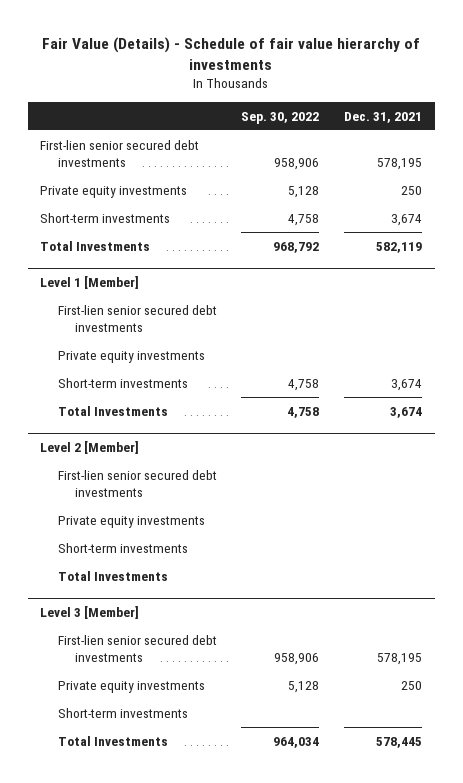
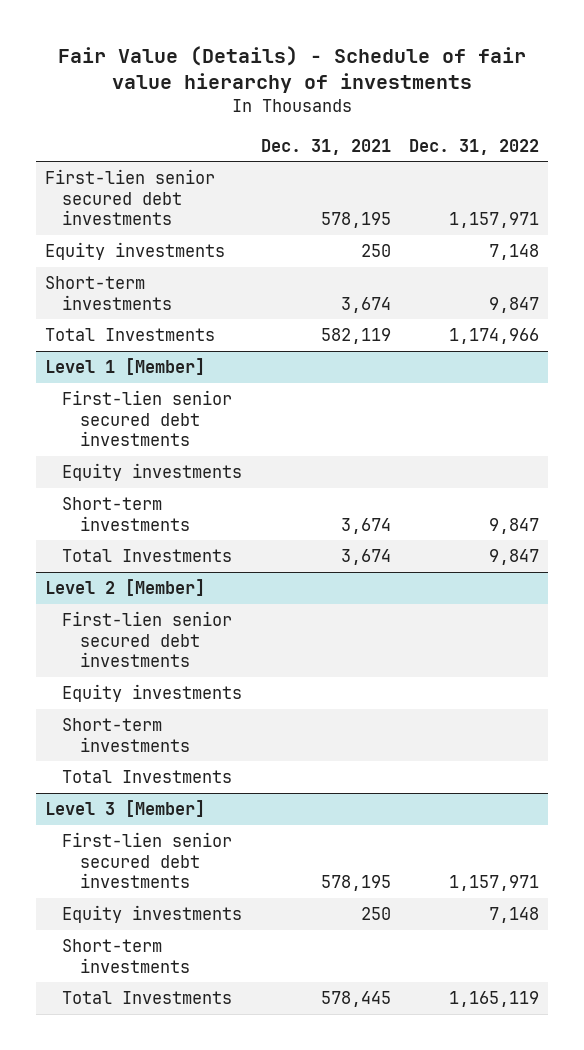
- | Sep. 30, 2022 | Dec. 31, 2021
+ | Dec. 31, 2021 | Dec. 31, 2022
- Private equity investments | 5,128 | 250
+ Equity investments | 250 | 7,148
@ Level 1 [Member]
- Private equity investments
+ Equity investments
@ Level 2 [Member]
- Private equity investments
+ Equity investments
@ Level 3 [Member]
- Private equity investments | 5,128 | 250
+ Equity investments | 250 | 7,148

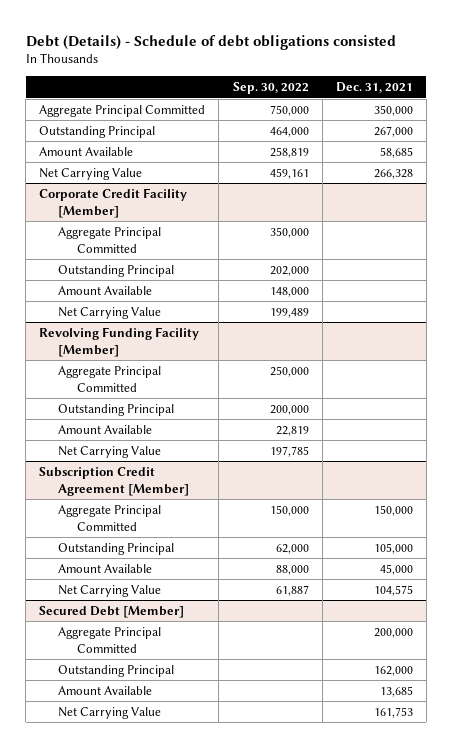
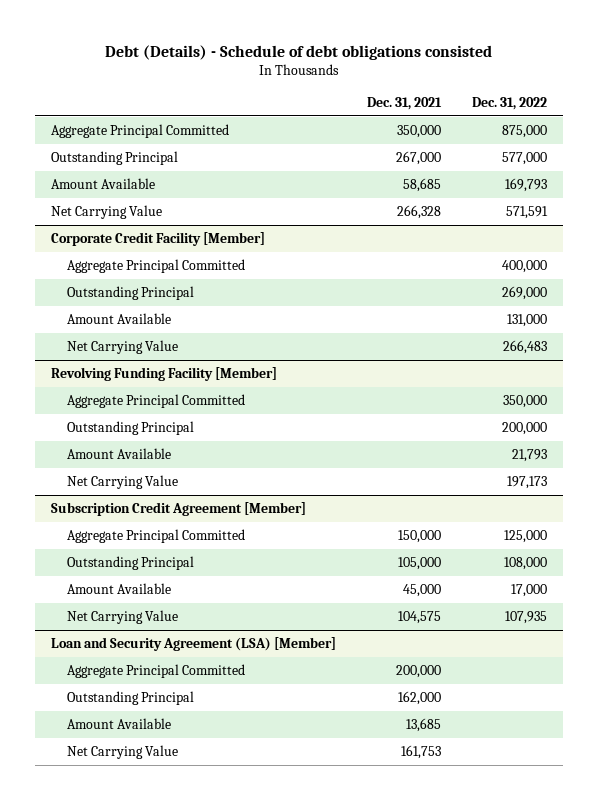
- | Sep. 30, 2022 | Dec. 31, 2021
+ | Dec. 31, 2021 | Dec. 31, 2022
- Secured Debt [Member]
+ Loan and Security Agreement (LSA) [Member]

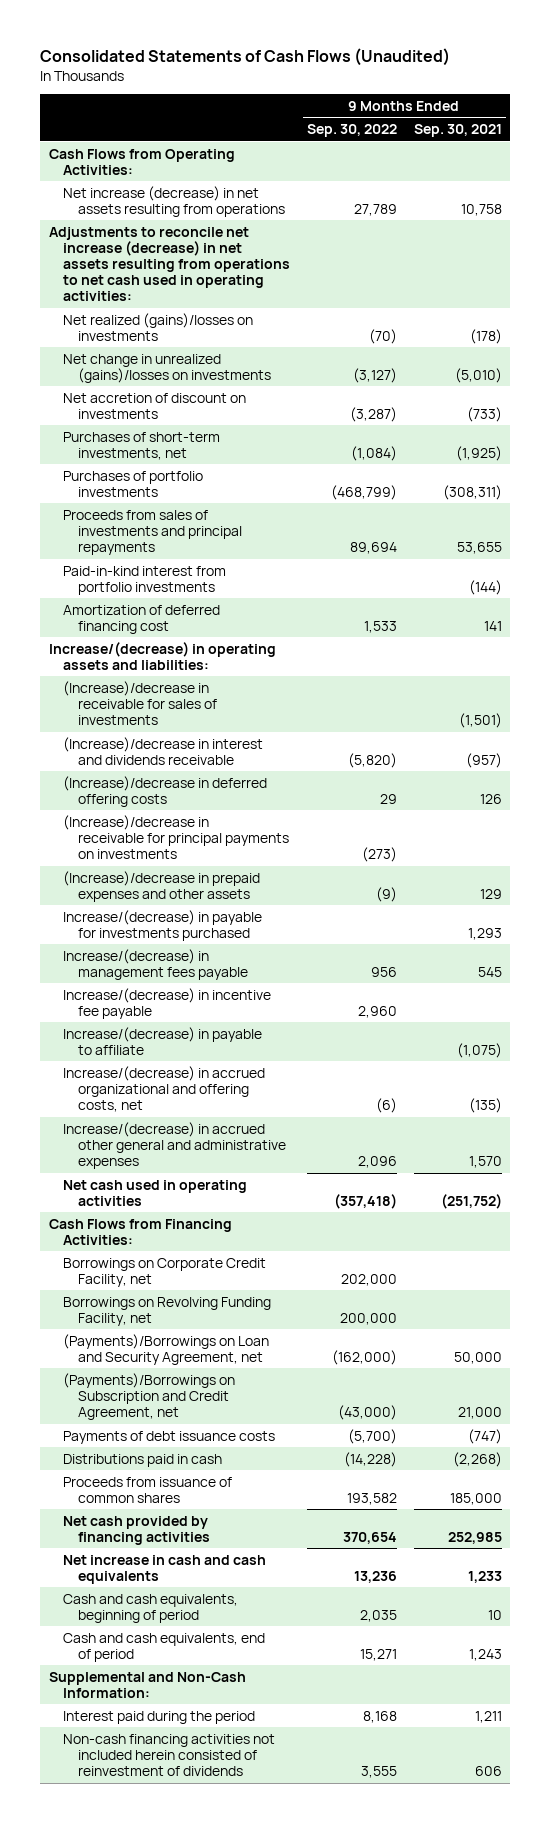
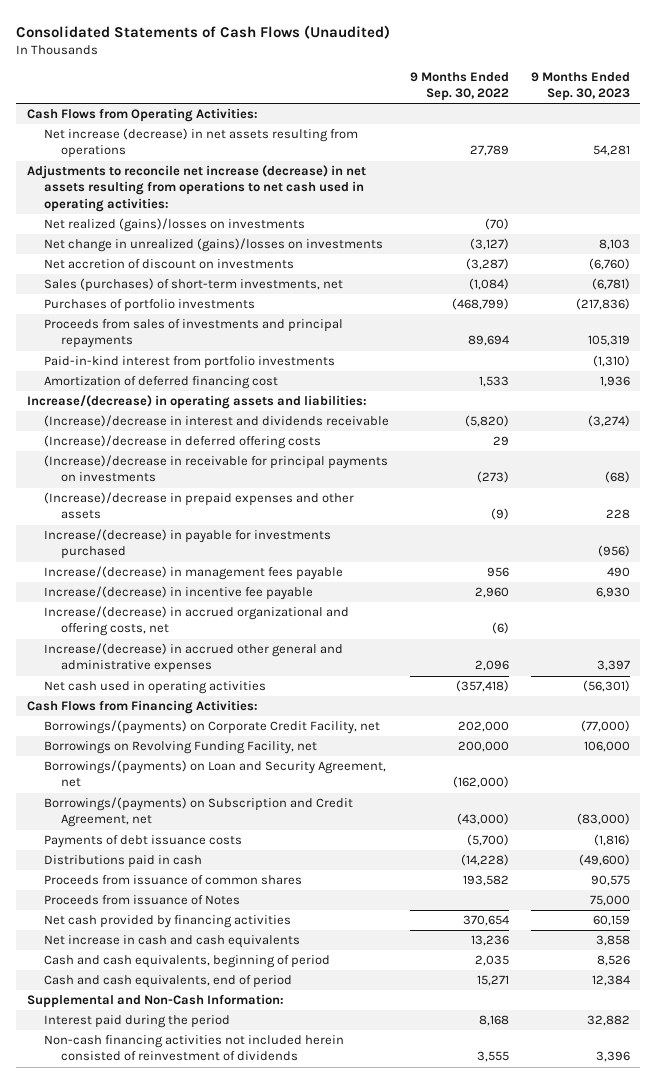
- | 9 Months Ended Sep. 30, 2022 | 9 Months Ended Sep. 30, 2021
+ | 9 Months Ended Sep. 30, 2022 | 9 Months Ended Sep. 30, 2023
- Purchases of short-term investments, net | (1,084) | (1,925)
+ Sales (purchases) of short-term investments, net | (1,084) | (6,781)
- (Increase)/decrease in receivable for sales of investments | | (1,501)
- Increase/(decrease) in payable to affiliate | | (1,075)
- Borrowings on Corporate Credit Facility, net | 202,000 |
+ Borrowings/(payments) on Corporate Credit Facility, net | 202,000 | (77,000)
- (Payments)/Borrowings on Loan and Security Agreement, net | (162,000) | 50,000
- (Payments)/Borrowings on Subscription and Credit Agreement, net | (43,000) | 21,000
+ Borrowings/(payments) on Loan and Security Agreement, net | (162,000) |
+ Borrowings/(payments) on Subscription and Credit Agreement, net | (43,000) | (83,000)
+ Proceeds from issuance of Notes | | 75,000

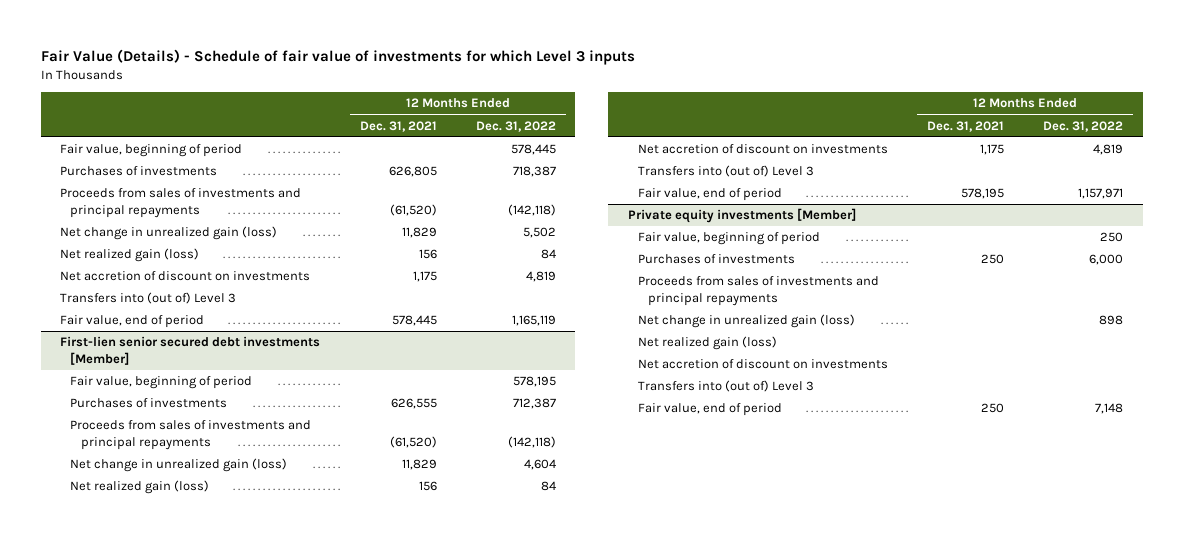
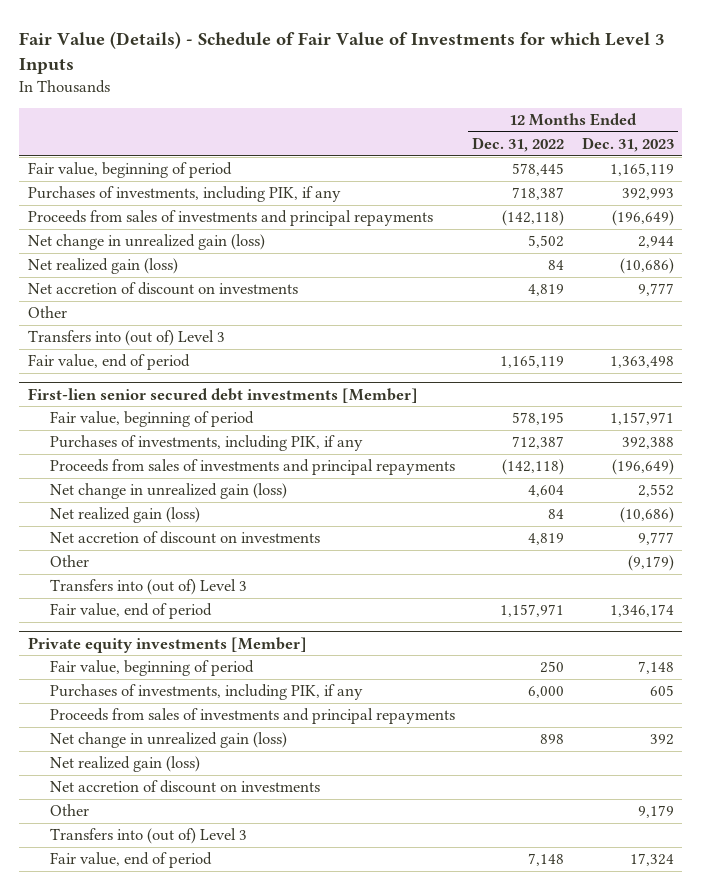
- Fair Value (Details) - Schedule of fair value of investments for which Level 3 inputs
+ Fair Value (Details) - Schedule of Fair Value of Investments for which Level 3 Inputs
- | 12 Months Ended Dec. 31, 2021 | 12 Months Ended Dec. 31, 2022
+ | 12 Months Ended Dec. 31, 2022 | 12 Months Ended Dec. 31, 2023
- Purchases of investments | 626,805 | 718,387
+ Purchases of investments, including PIK, if any | 718,387 | 392,993
+ Other
@ First-lien senior secured debt investments [Member]
- Purchases of investments | 626,555 | 712,387
+ Purchases of investments, including PIK, if any | 712,387 | 392,388
+ Other | | (9,179)
@ Private equity investments [Member]
- Purchases of investments | 250 | 6,000
+ Purchases of investments, including PIK, if any | 6,000 | 605
+ Other | | 9,179

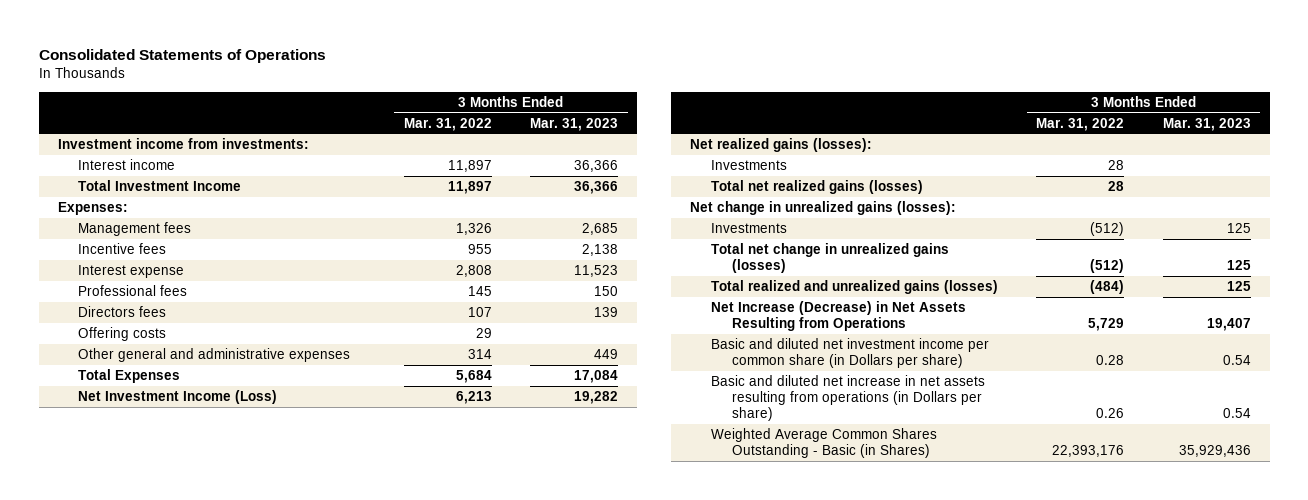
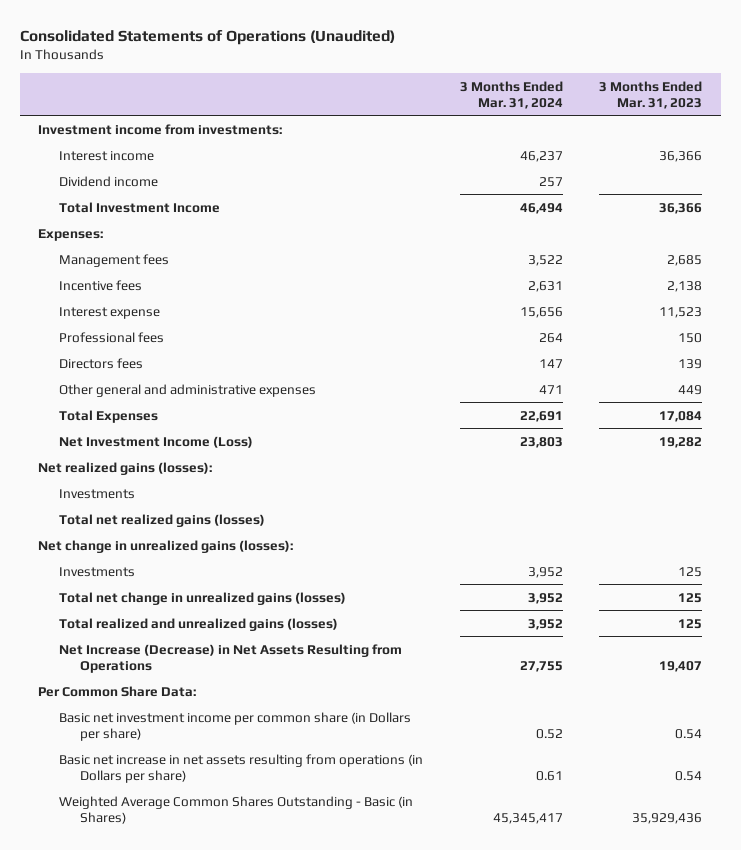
- Consolidated Statements of Operations
+ Consolidated Statements of Operations (Unaudited)
- | 3 Months Ended Mar. 31, 2022 | 3 Months Ended Mar. 31, 2023
+ | 3 Months Ended Mar. 31, 2024 | 3 Months Ended Mar. 31, 2023
+ Dividend income | 257 |
- Offering costs | 29 |
- Basic and diluted net investment income per common share (in Dollars per share) | 0.28 | 0.54
- Basic and diluted net increase in net assets resulting from operations (in Dollars per share) | 0.26 | 0.54
+ Per Common Share Data:
+ Basic net investment income per common share (in Dollars per share) | 0.52 | 0.54
+ Basic net increase in net assets resulting from operations (in Dollars per share) | 0.61 | 0.54

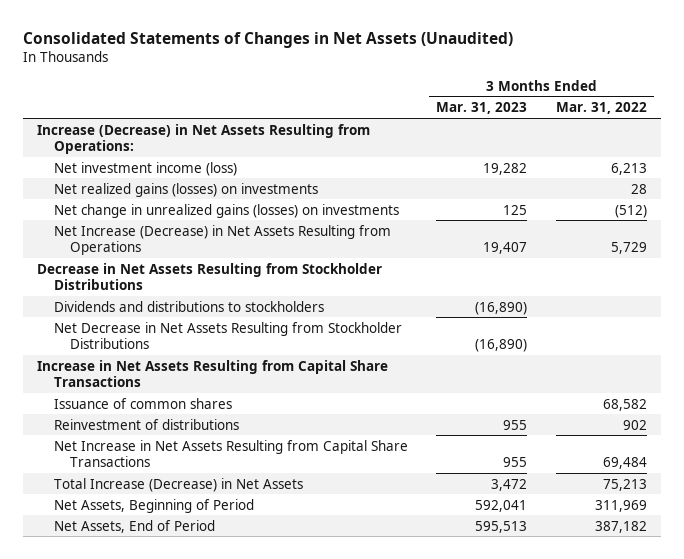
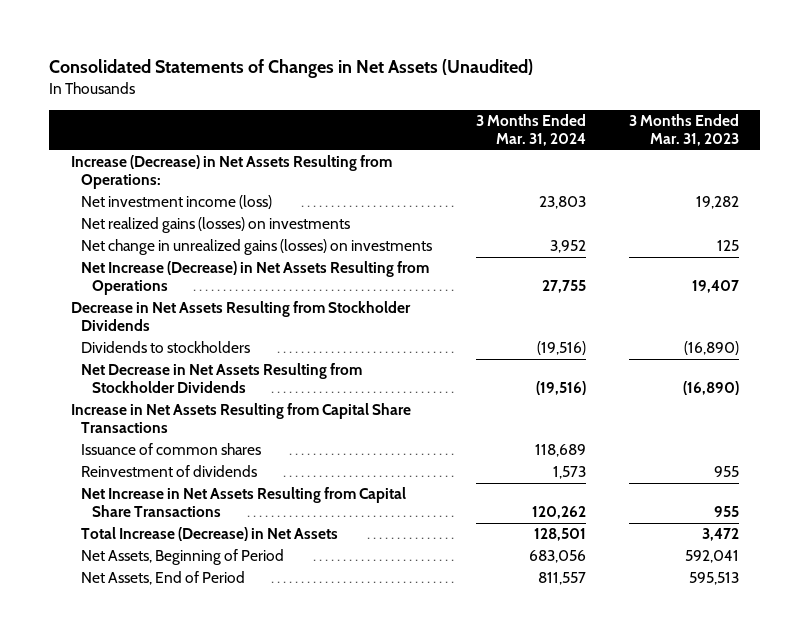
- | 3 Months Ended Mar. 31, 2023 | 3 Months Ended Mar. 31, 2022
+ | 3 Months Ended Mar. 31, 2024 | 3 Months Ended Mar. 31, 2023
- Decrease in Net Assets Resulting from Stockholder Distributions
- Dividends and distributions to stockholders | (16,890) |
- Net Decrease in Net Assets Resulting from Stockholder Distributions | (16,890) |
+ Decrease in Net Assets Resulting from Stockholder Dividends
+ Dividends to stockholders | (19,516) | (16,890)
+ Net Decrease in Net Assets Resulting from Stockholder Dividends | (19,516) | (16,890)
- Reinvestment of distributions | 955 | 902
+ Reinvestment of dividends | 1,573 | 955

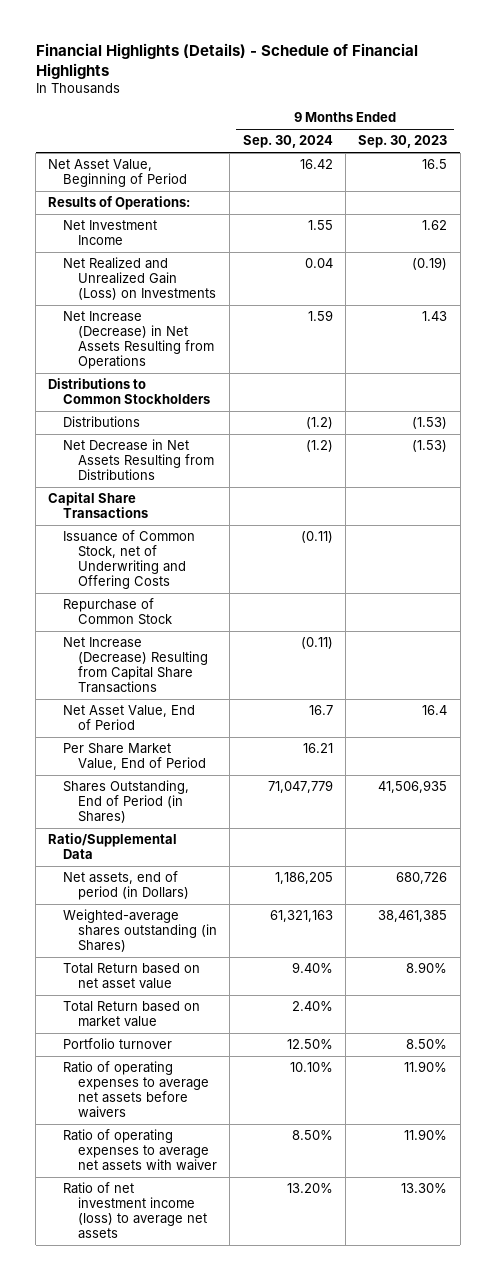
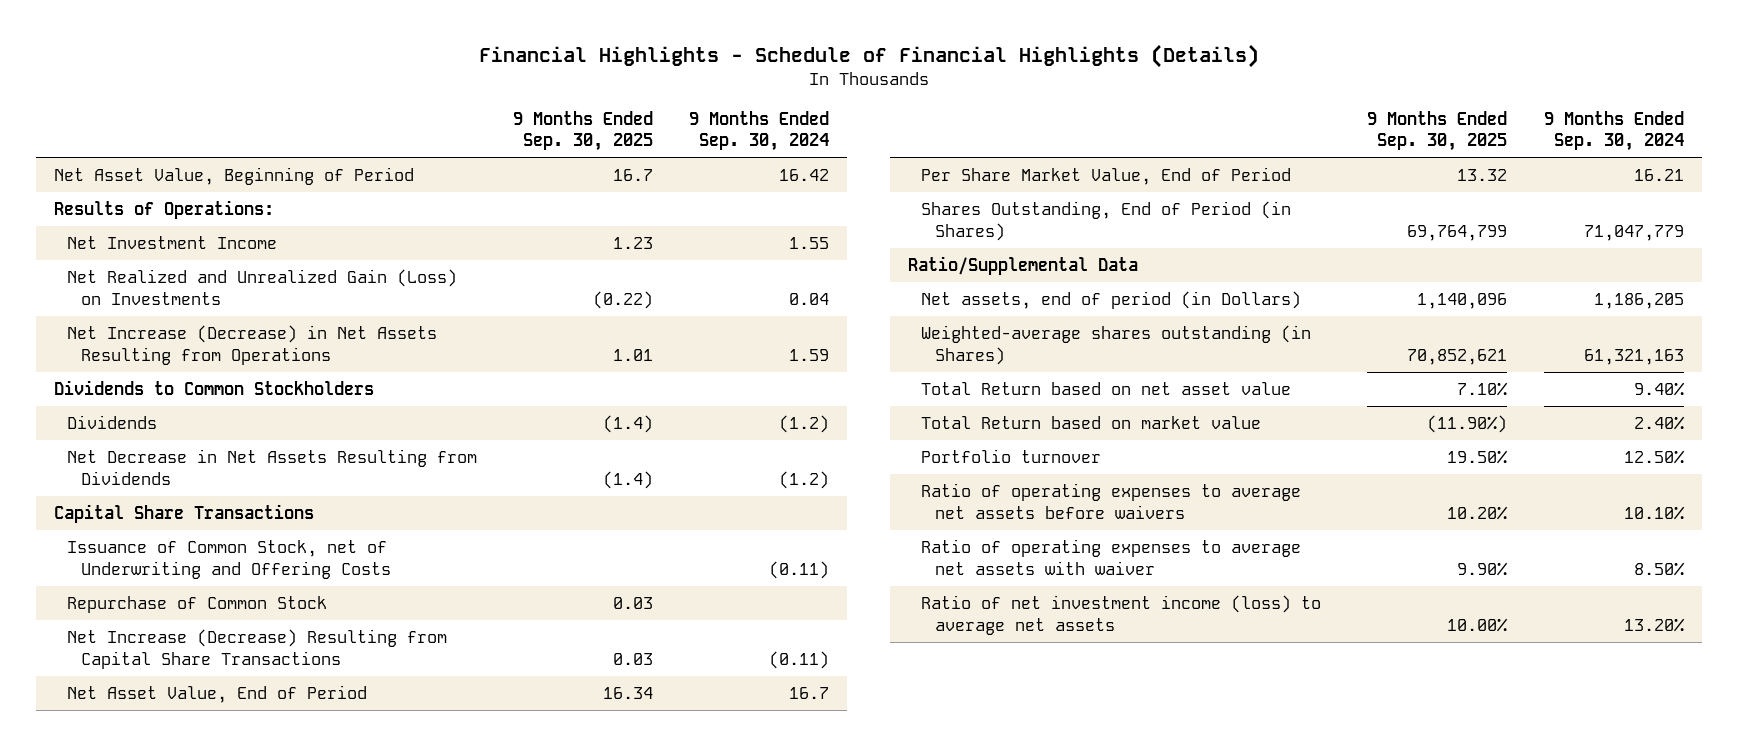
- Financial Highlights (Details) - Schedule of Financial Highlights
+ Financial Highlights - Schedule of Financial Highlights (Details)
- | 9 Months Ended Sep. 30, 2024 | 9 Months Ended Sep. 30, 2023
+ | 9 Months Ended Sep. 30, 2025 | 9 Months Ended Sep. 30, 2024
- Distributions to Common Stockholders
- Distributions | (1.2) | (1.53)
- Net Decrease in Net Assets Resulting from Distributions | (1.2) | (1.53)
+ Dividends to Common Stockholders
+ Dividends | (1.4) | (1.2)
+ Net Decrease in Net Assets Resulting from Dividends | (1.4) | (1.2)

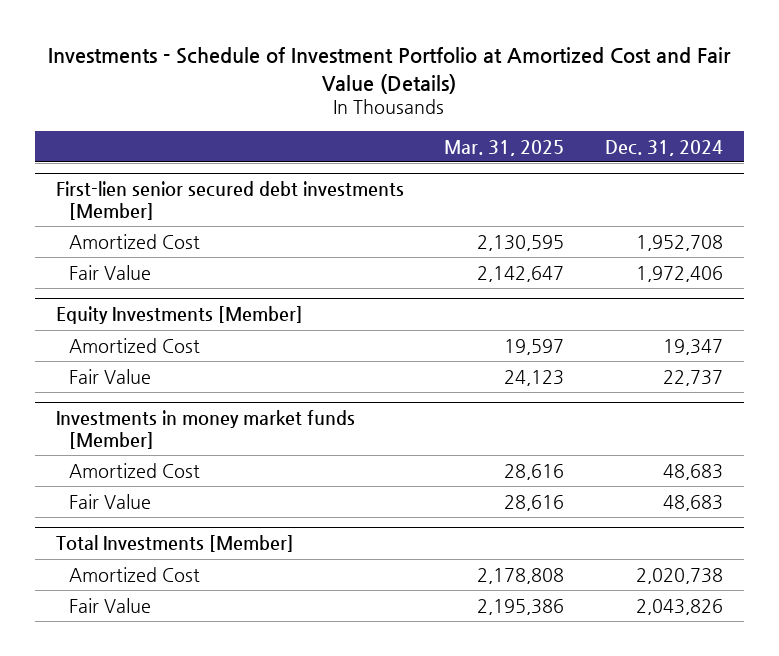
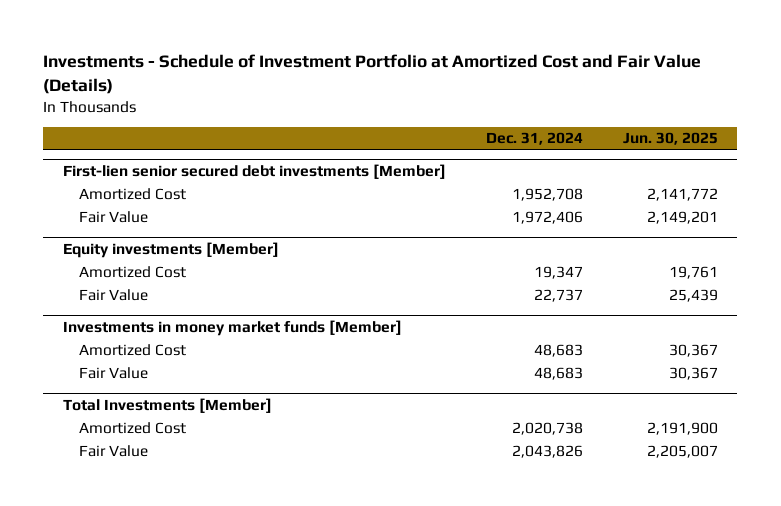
- | Mar. 31, 2025 | Dec. 31, 2024
+ | Dec. 31, 2024 | Jun. 30, 2025
- Equity Investments [Member]
+ Equity investments [Member]

